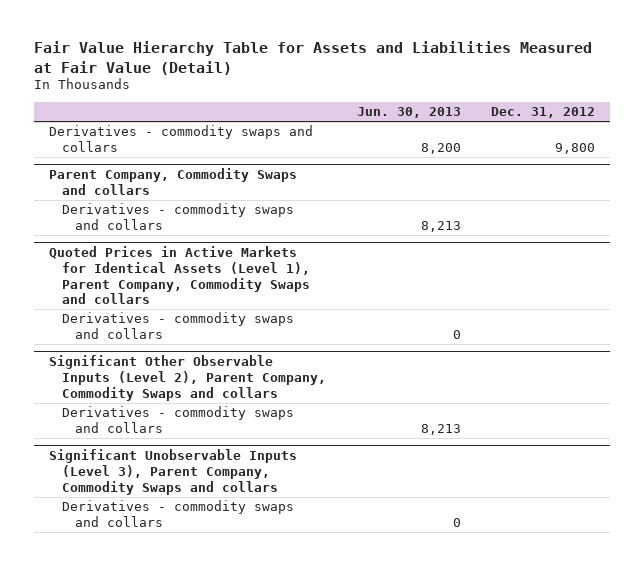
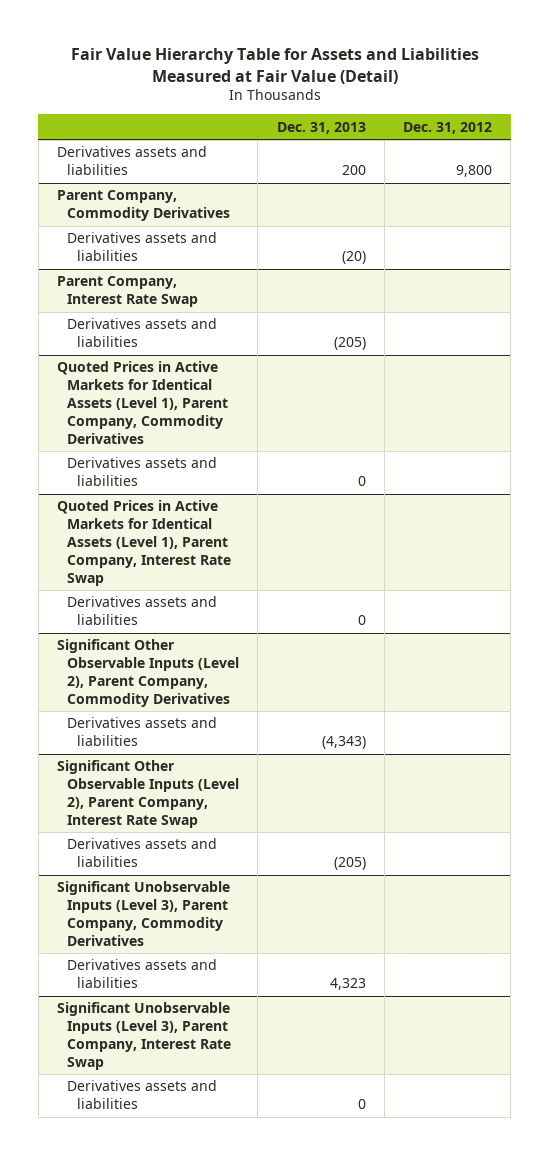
- | Jun. 30, 2013 | Dec. 31, 2012
+ | Dec. 31, 2013 | Dec. 31, 2012
- Derivatives - commodity swaps and collars | 8,200 | 9,800
- Parent Company, Commodity Swaps and collars
- Derivatives - commodity swaps and collars | 8,213 |
- Quoted Prices in Active Markets for Identical Assets (Level 1), Parent Company, Commodity Swaps and collars
- Derivatives - commodity swaps and collars | 0 |
- Significant Other Observable Inputs (Level 2), Parent Company, Commodity Swaps and collars
- Derivatives - commodity swaps and collars | 8,213 |
- Significant Unobservable Inputs (Level 3), Parent Company, Commodity Swaps and collars
- Derivatives - commodity swaps and collars | 0 |
+ Derivatives assets and liabilities | 200 | 9,800
+ Parent Company, Commodity Derivatives
+ Derivatives assets and liabilities | (20) |
+ Parent Company, Interest Rate Swap
+ Derivatives assets and liabilities | (205) |
+ Quoted Prices in Active Markets for Identical Assets (Level 1), Parent Company, Commodity Derivatives
+ Derivatives assets and liabilities | 0 |
+ Quoted Prices in Active Markets for Identical Assets (Level 1), Parent Company, Interest Rate Swap
+ Derivatives assets and liabilities | 0 |
+ Significant Other Observable Inputs (Level 2), Parent Company, Commodity Derivatives
+ Derivatives assets and liabilities | (4,343) |
+ Significant Other Observable Inputs (Level 2), Parent Company, Interest Rate Swap
+ Derivatives assets and liabilities | (205) |
+ Significant Unobservable Inputs (Level 3), Parent Company, Commodity Derivatives
+ Derivatives assets and liabilities | 4,323 |
+ Significant Unobservable Inputs (Level 3), Parent Company, Interest Rate Swap
+ Derivatives assets and liabilities | 0 |

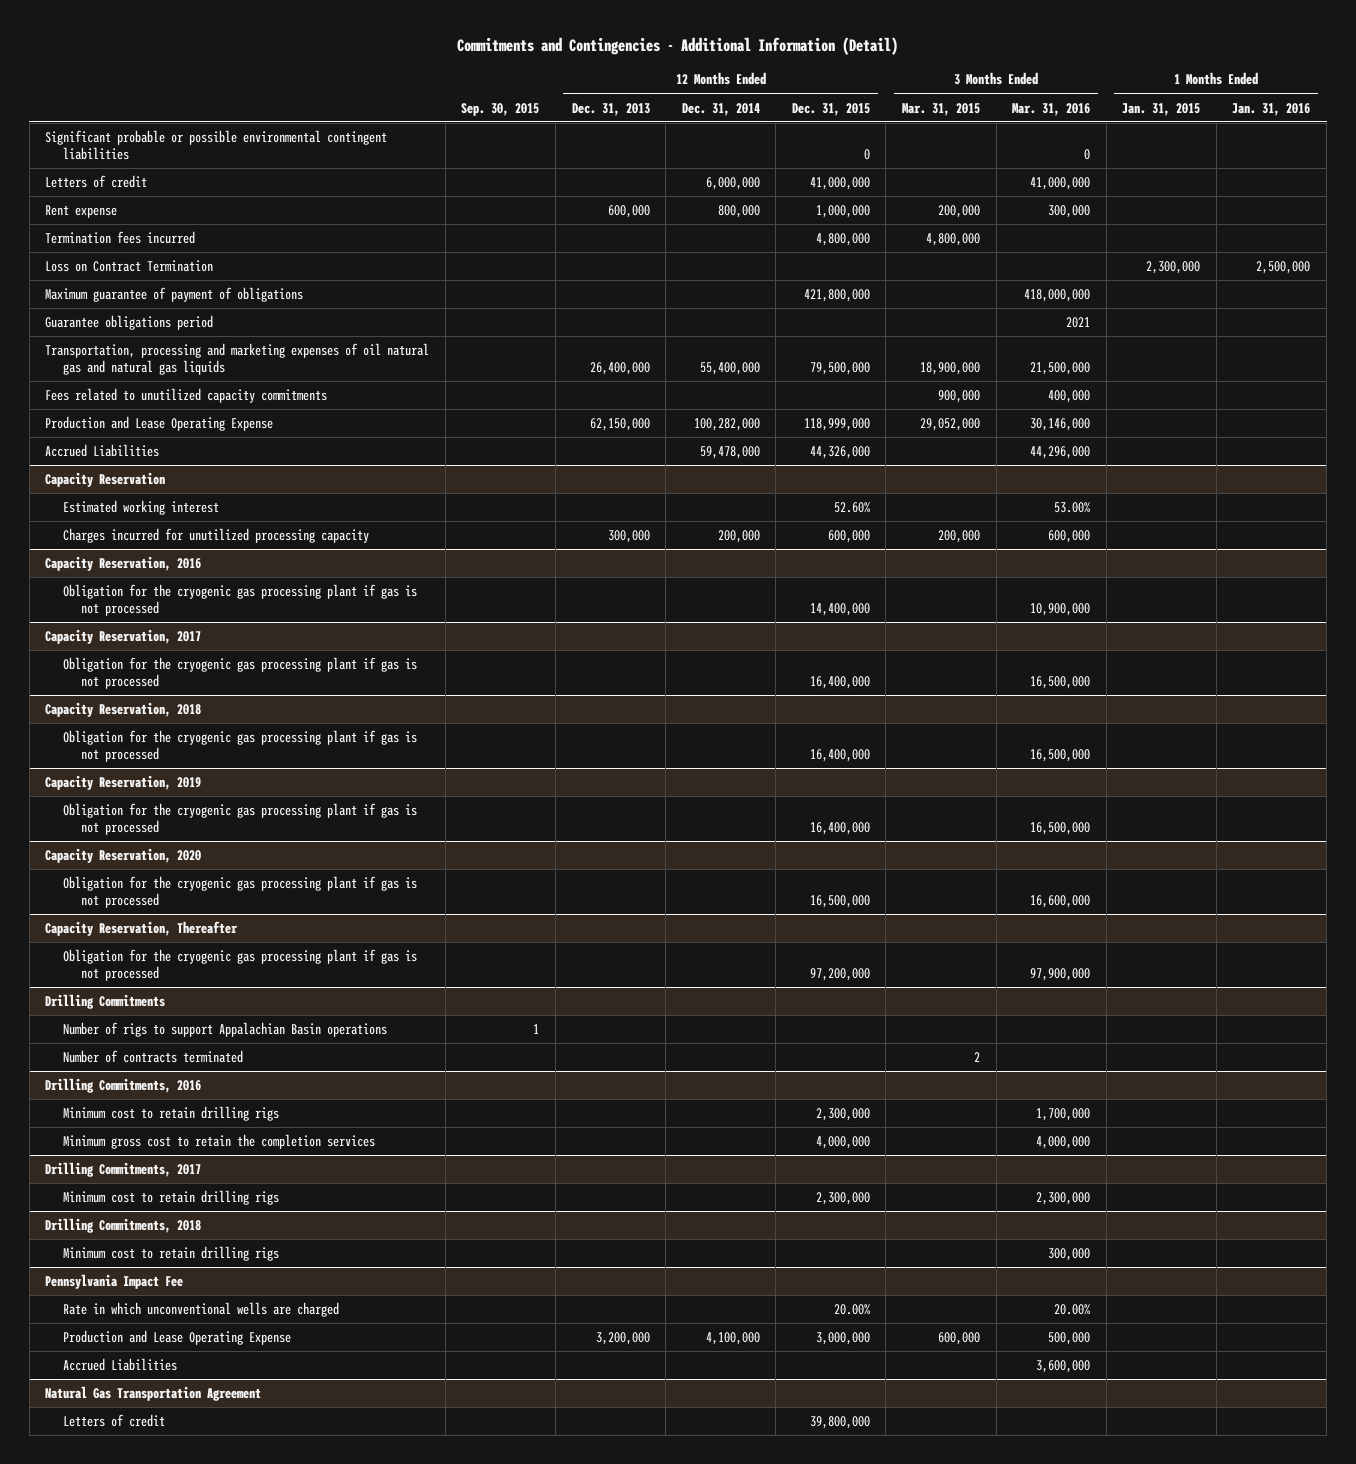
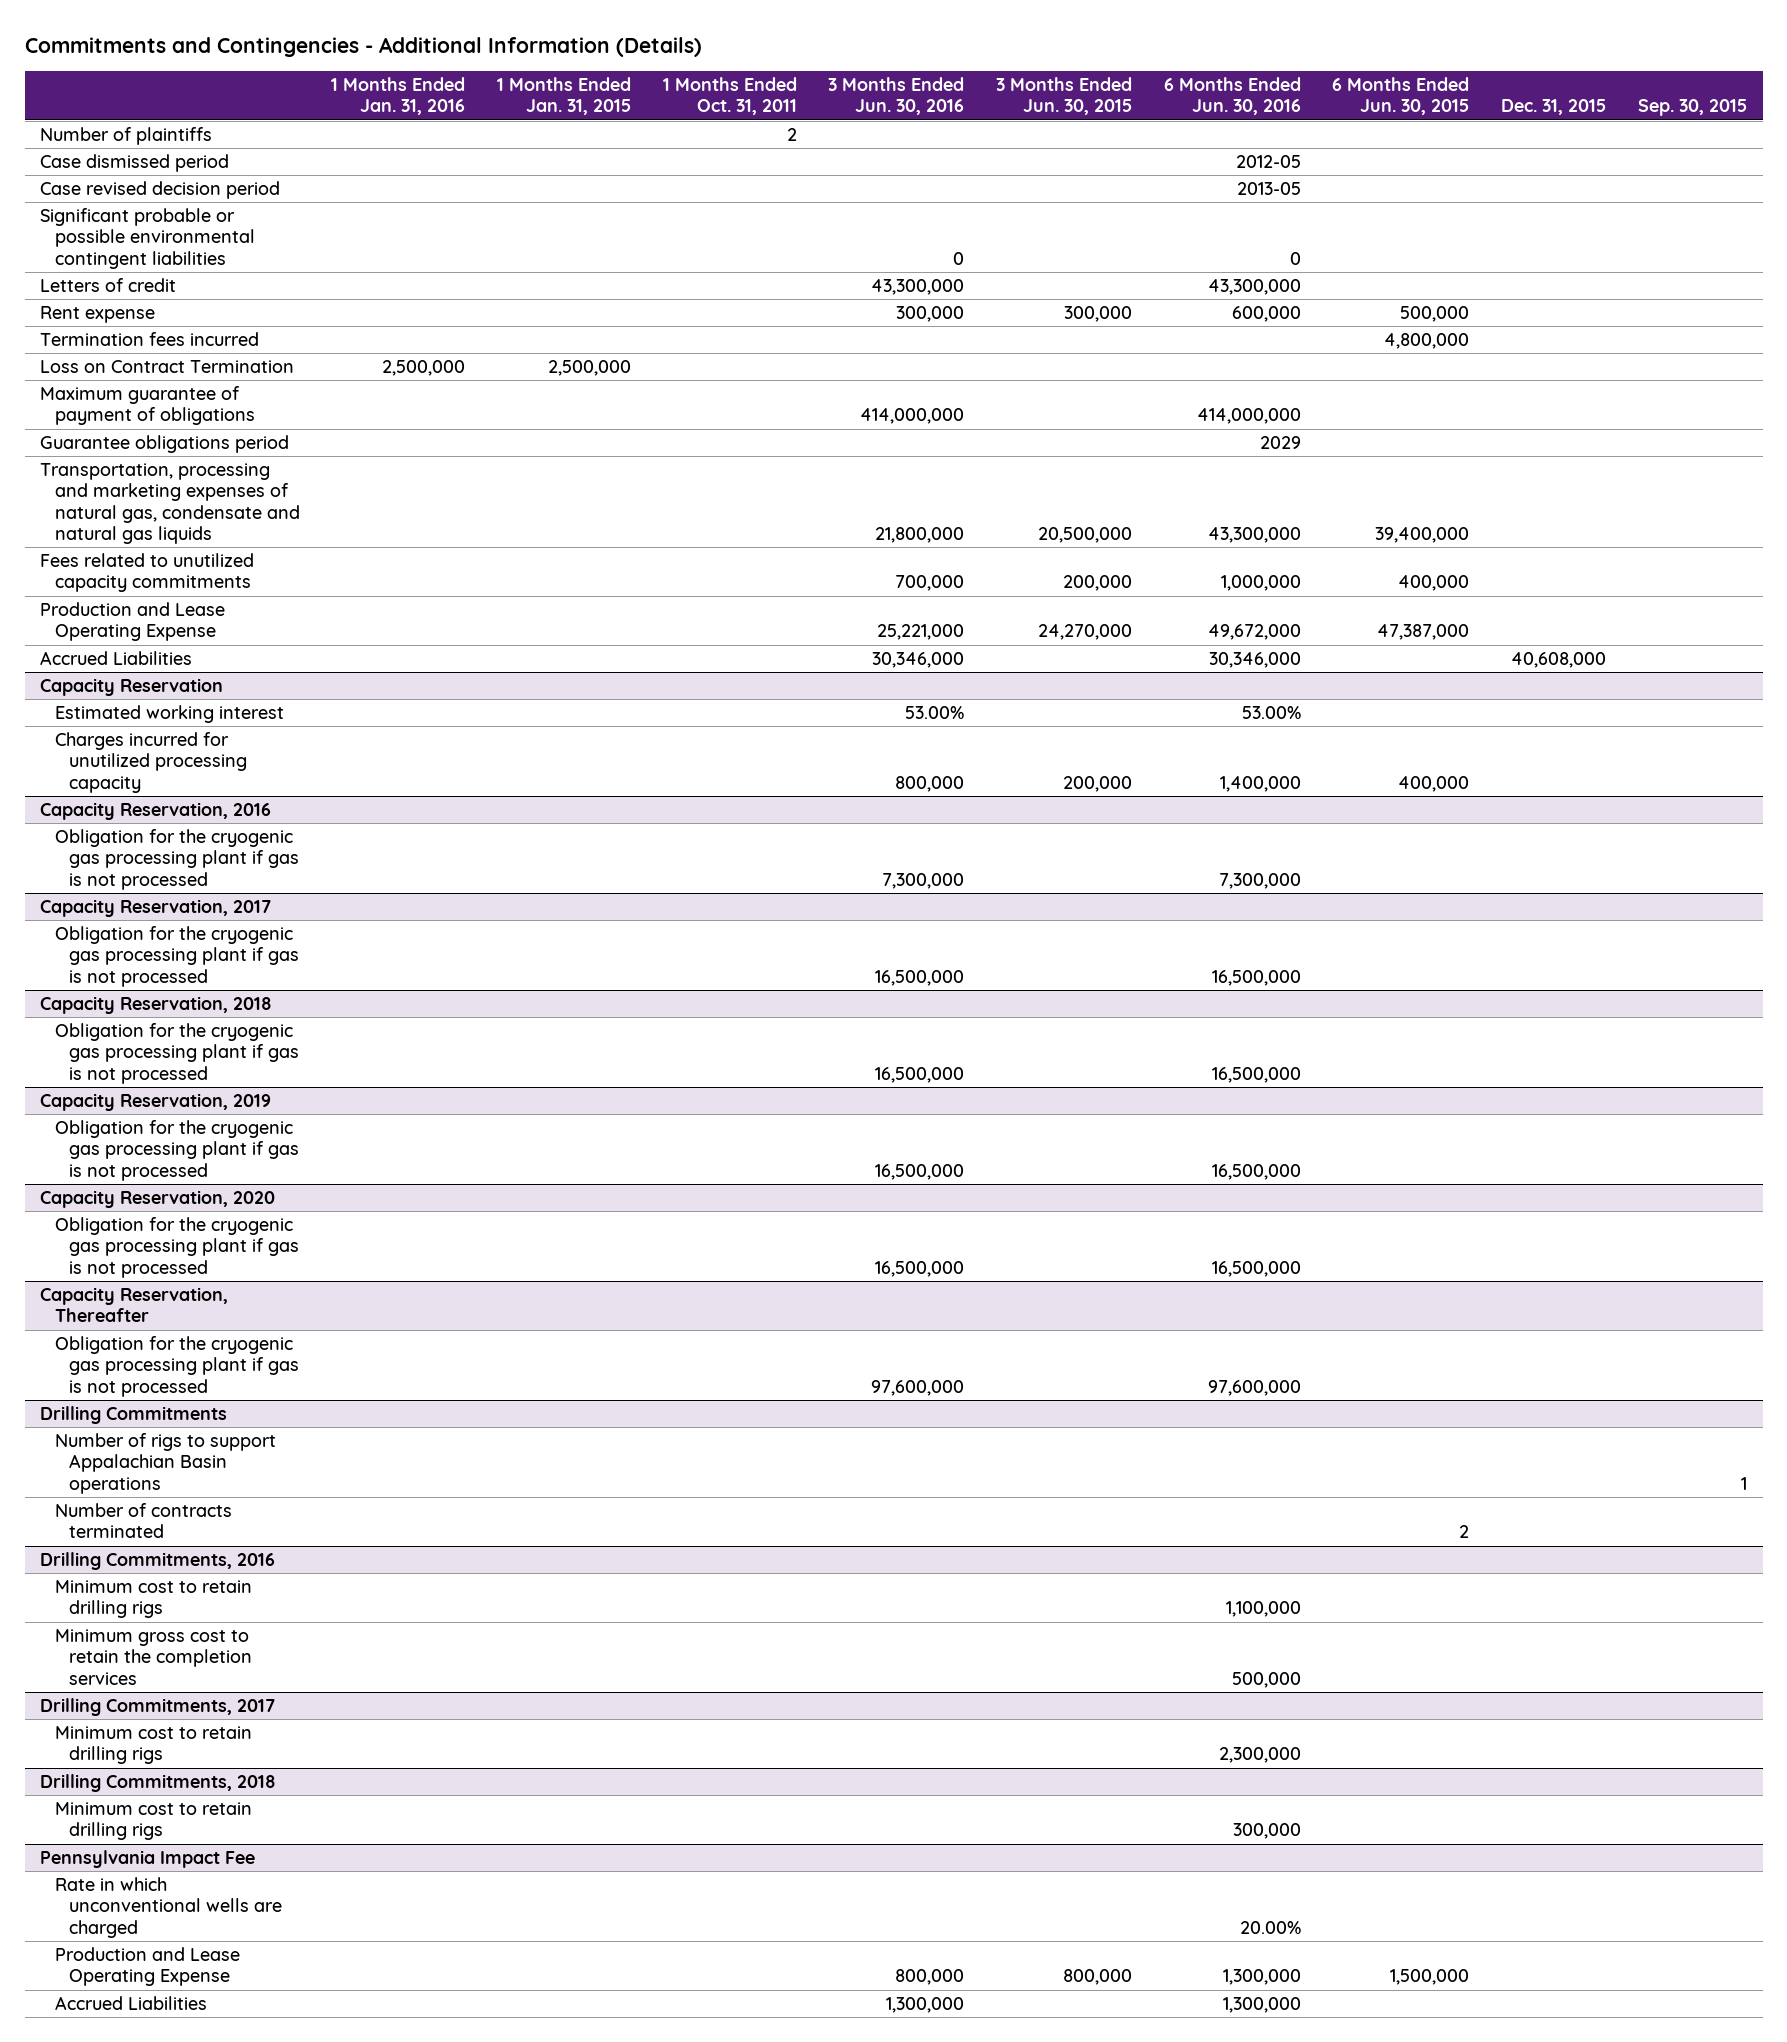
- Commitments and Contingencies - Additional Information (Detail)
+ Commitments and Contingencies - Additional Information (Details)
- | Sep. 30, 2015 | 12 Months Ended Dec. 31, 2013 | 12 Months Ended Dec. 31, 2014 | 12 Months Ended Dec. 31, 2015 | 3 Months Ended Mar. 31, 2015 | 3 Months Ended Mar. 31, 2016 | 1 Months Ended Jan. 31, 2015 | 1 Months Ended Jan. 31, 2016
+ | 1 Months Ended Jan. 31, 2016 | 1 Months Ended Jan. 31, 2015 | 1 Months Ended Oct. 31, 2011 | 3 Months Ended Jun. 30, 2016 | 3 Months Ended Jun. 30, 2015 | 6 Months Ended Jun. 30, 2016 | 6 Months Ended Jun. 30, 2015 | Dec. 31, 2015 | Sep. 30, 2015
+ Number of plaintiffs | | | 2 | | | | | |
+ Case dismissed period | | | | | | 2012-05 | | |
+ Case revised decision period | | | | | | 2013-05 | | |
- Loss on Contract Termination | | | | | | | 2,300,000 | 2,500,000
+ Loss on Contract Termination | 2,500,000 | 2,500,000 | | | | | | |
- Transportation, processing and marketing expenses of oil natural gas and natural gas liquids | | 26,400,000 | 55,400,000 | 79,500,000 | 18,900,000 | 21,500,000 | |
+ Transportation, processing and marketing expenses of natural gas, condensate and natural gas liquids | | | | 21,800,000 | 20,500,000 | 43,300,000 | 39,400,000 | |
- Natural Gas Transportation Agreement
- Letters of credit | | | | 39,800,000 | | | |

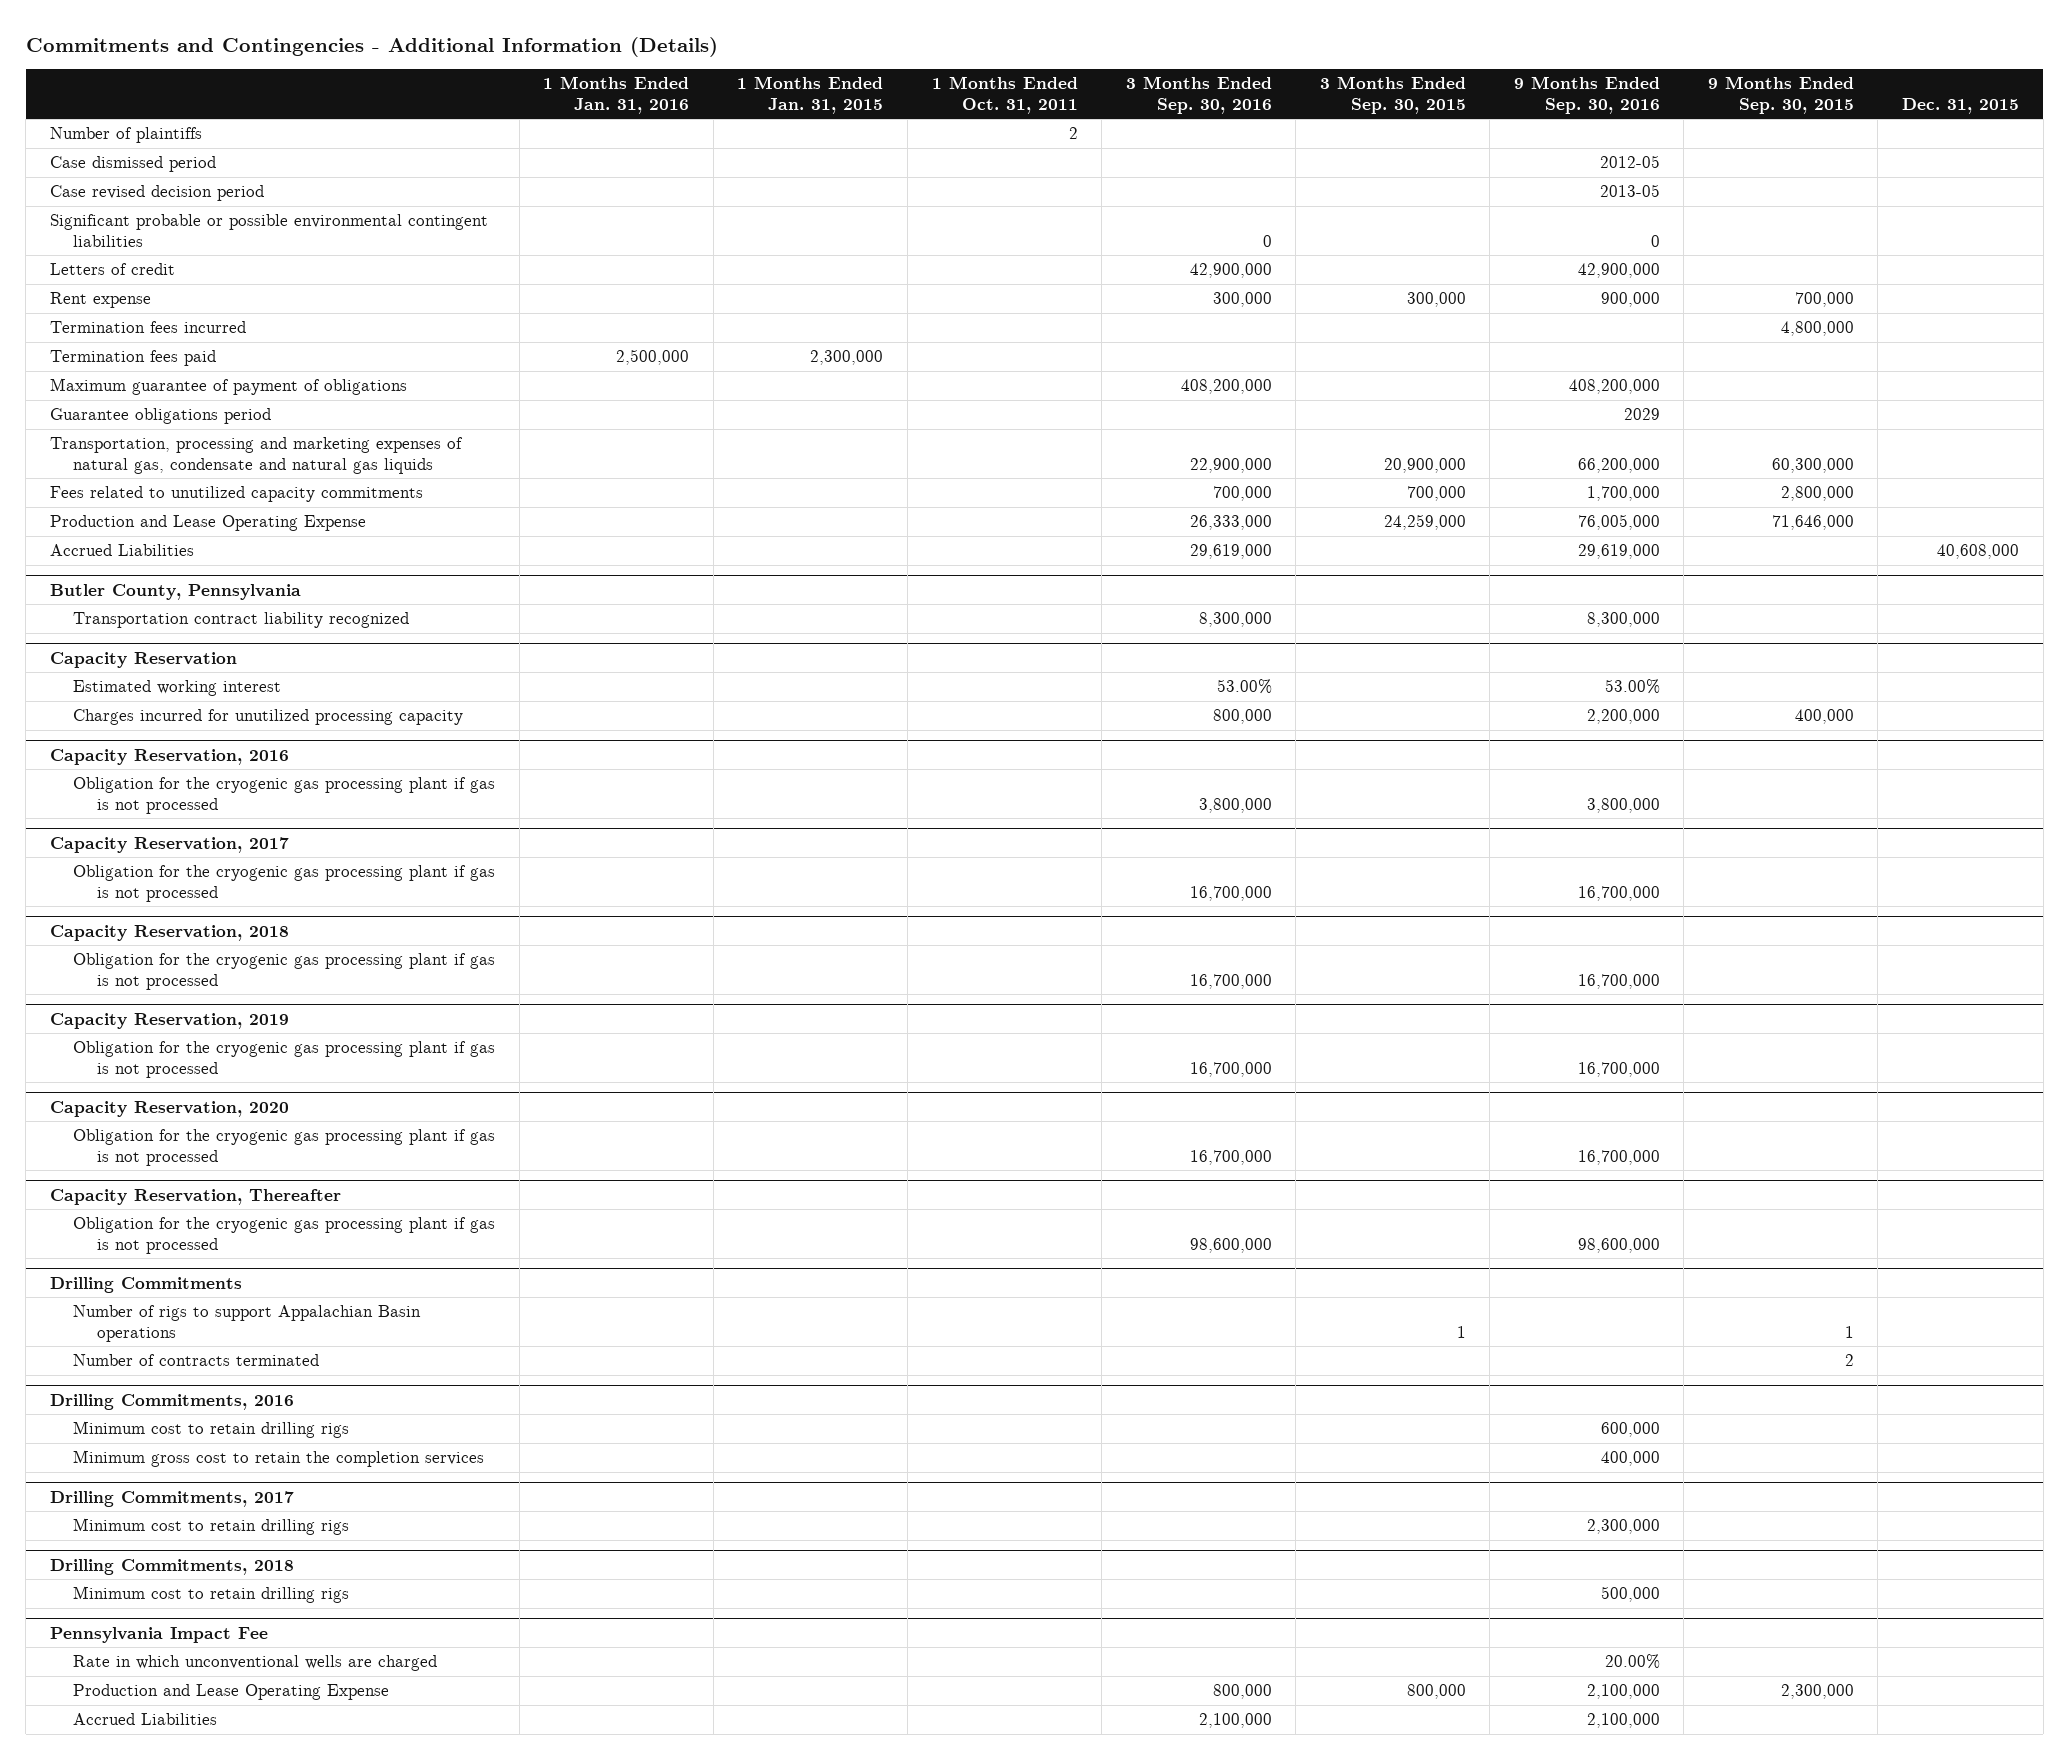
- | 1 Months Ended Jan. 31, 2016 | 1 Months Ended Jan. 31, 2015 | 1 Months Ended Oct. 31, 2011 | 3 Months Ended Jun. 30, 2016 | 3 Months Ended Jun. 30, 2015 | 6 Months Ended Jun. 30, 2016 | 6 Months Ended Jun. 30, 2015 | Dec. 31, 2015 | Sep. 30, 2015
+ | 1 Months Ended Jan. 31, 2016 | 1 Months Ended Jan. 31, 2015 | 1 Months Ended Oct. 31, 2011 | 3 Months Ended Sep. 30, 2016 | 3 Months Ended Sep. 30, 2015 | 9 Months Ended Sep. 30, 2016 | 9 Months Ended Sep. 30, 2015 | Dec. 31, 2015
- Loss on Contract Termination | 2,500,000 | 2,500,000 | | | | | | |
+ Termination fees paid | 2,500,000 | 2,300,000 | | | | | |
+ Butler County, Pennsylvania
+ Transportation contract liability recognized | | | | 8,300,000 | | 8,300,000 | |

